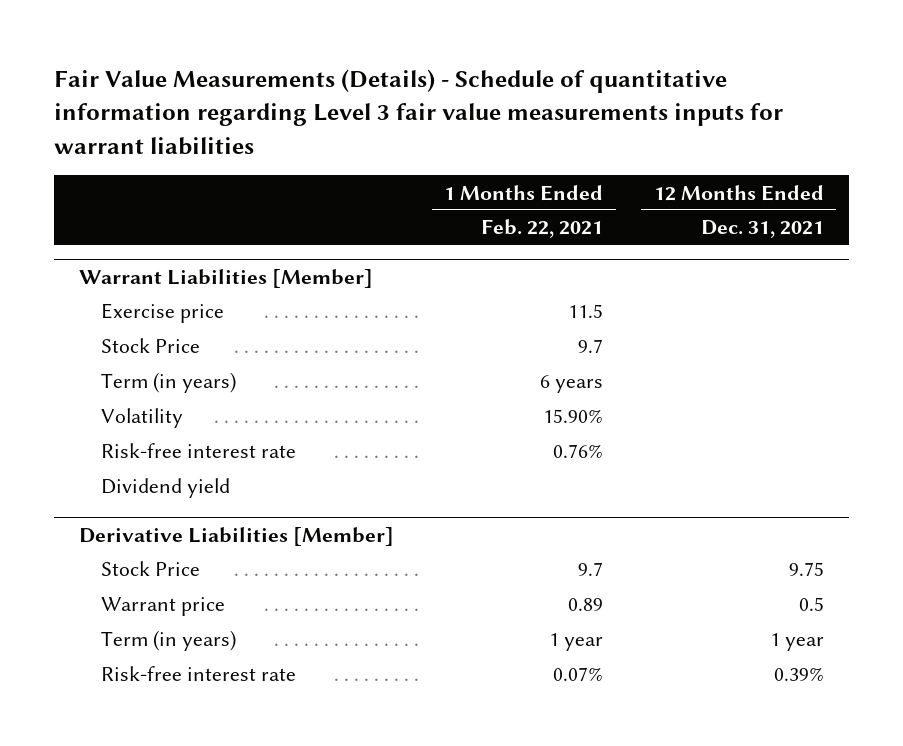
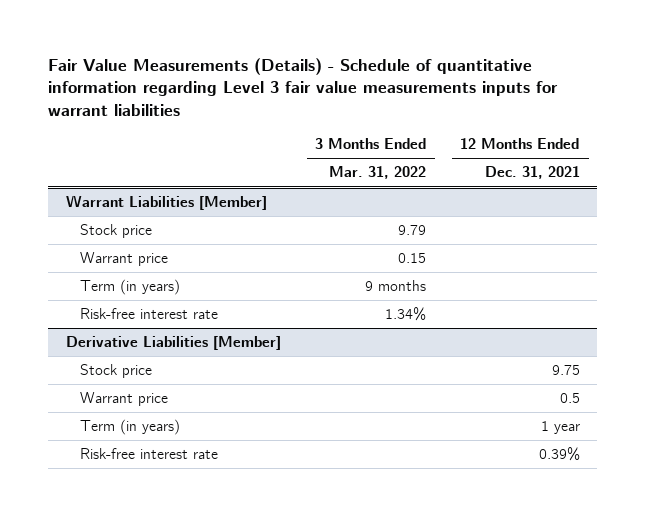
- | 1 Months Ended Feb. 22, 2021 | 12 Months Ended Dec. 31, 2021
+ | 3 Months Ended Mar. 31, 2022 | 12 Months Ended Dec. 31, 2021
@ Warrant Liabilities [Member]
- Exercise price | 11.5 |
- Stock Price | 9.7 |
+ Stock price | 9.79 |
+ Warrant price | 0.15 |
- Volatility | 15.90% |
- Dividend yield
@ Derivative Liabilities [Member]
- Stock Price | 9.7 | 9.75
+ Stock price | | 9.75

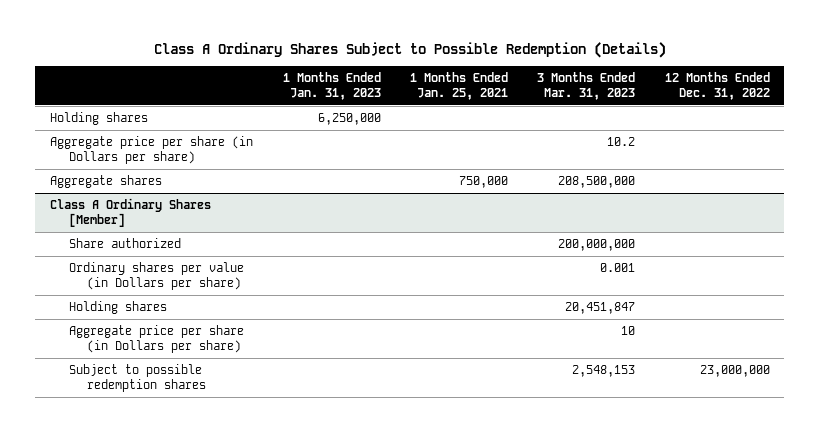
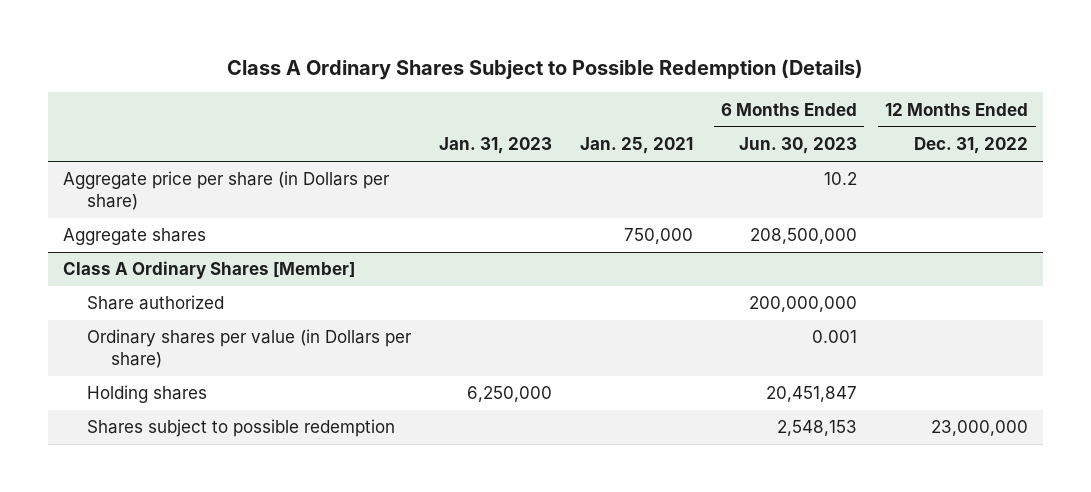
- | 1 Months Ended Jan. 31, 2023 | 1 Months Ended Jan. 25, 2021 | 3 Months Ended Mar. 31, 2023 | 12 Months Ended Dec. 31, 2022
+ | Jan. 31, 2023 | Jan. 25, 2021 | 6 Months Ended Jun. 30, 2023 | 12 Months Ended Dec. 31, 2022
- Holding shares | 6,250,000 | | |
@ Class A Ordinary Shares [Member]
- Aggregate price per share (in Dollars per share) | | | 10 |
- Subject to possible redemption shares | | | 2,548,153 | 23,000,000
+ Shares subject to possible redemption | | | 2,548,153 | 23,000,000

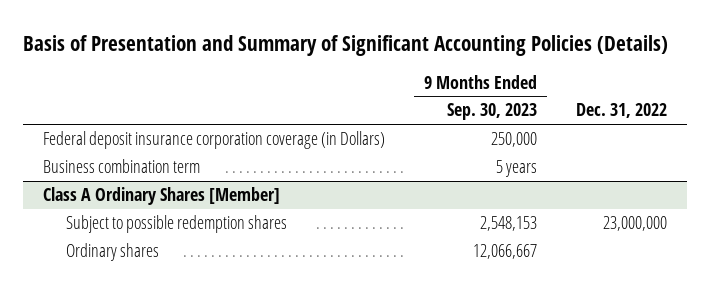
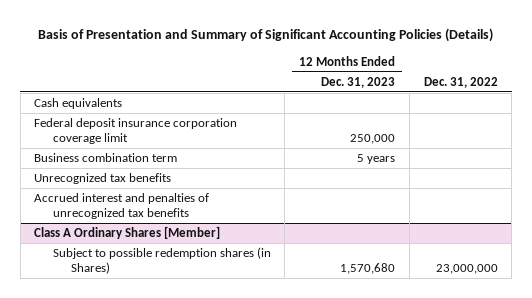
- | 9 Months Ended Sep. 30, 2023 | Dec. 31, 2022
+ | 12 Months Ended Dec. 31, 2023 | Dec. 31, 2022
- Federal deposit insurance corporation coverage (in Dollars) | 250,000 |
+ Cash equivalents
+ Federal deposit insurance corporation coverage limit | 250,000 |
+ Unrecognized tax benefits
+ Accrued interest and penalties of unrecognized tax benefits
@ Class A Ordinary Shares [Member]
- Subject to possible redemption shares | 2,548,153 | 23,000,000
- Ordinary shares | 12,066,667 |
+ Subject to possible redemption shares (in Shares) | 1,570,680 | 23,000,000

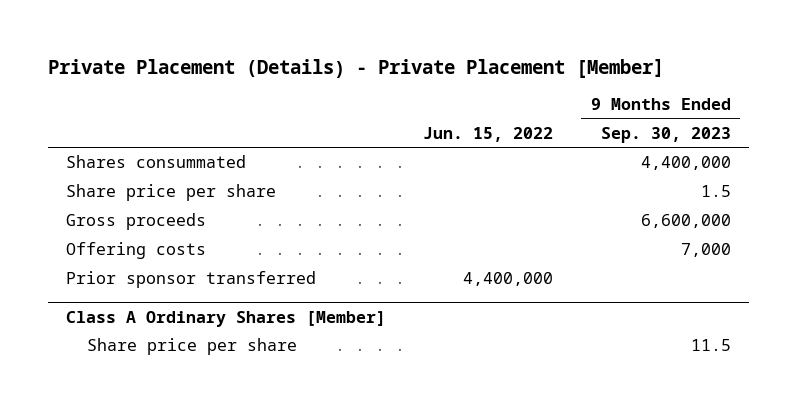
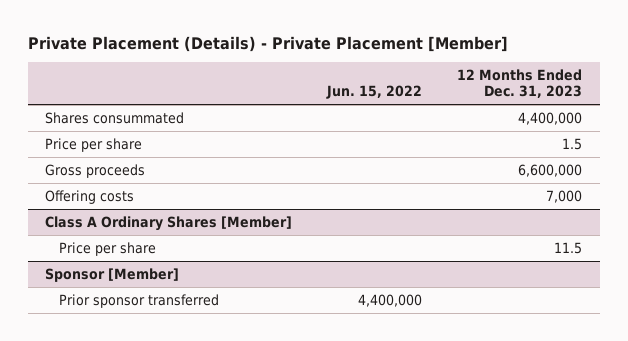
- | Jun. 15, 2022 | 9 Months Ended Sep. 30, 2023
+ | Jun. 15, 2022 | 12 Months Ended Dec. 31, 2023
- Share price per share | | 1.5
+ Price per share | | 1.5
- Prior sponsor transferred | 4,400,000 |
@ Class A Ordinary Shares [Member]
- Share price per share | | 11.5
+ Price per share | | 11.5
+ Sponsor [Member]
+ Prior sponsor transferred | 4,400,000 |

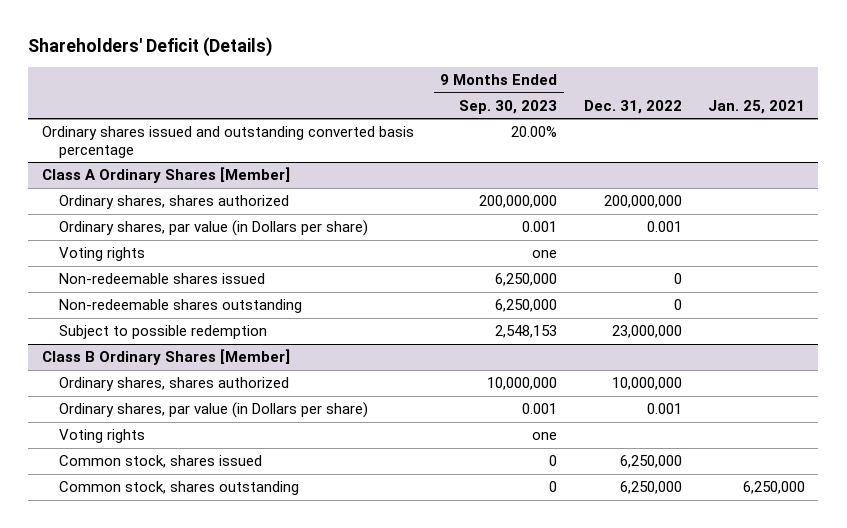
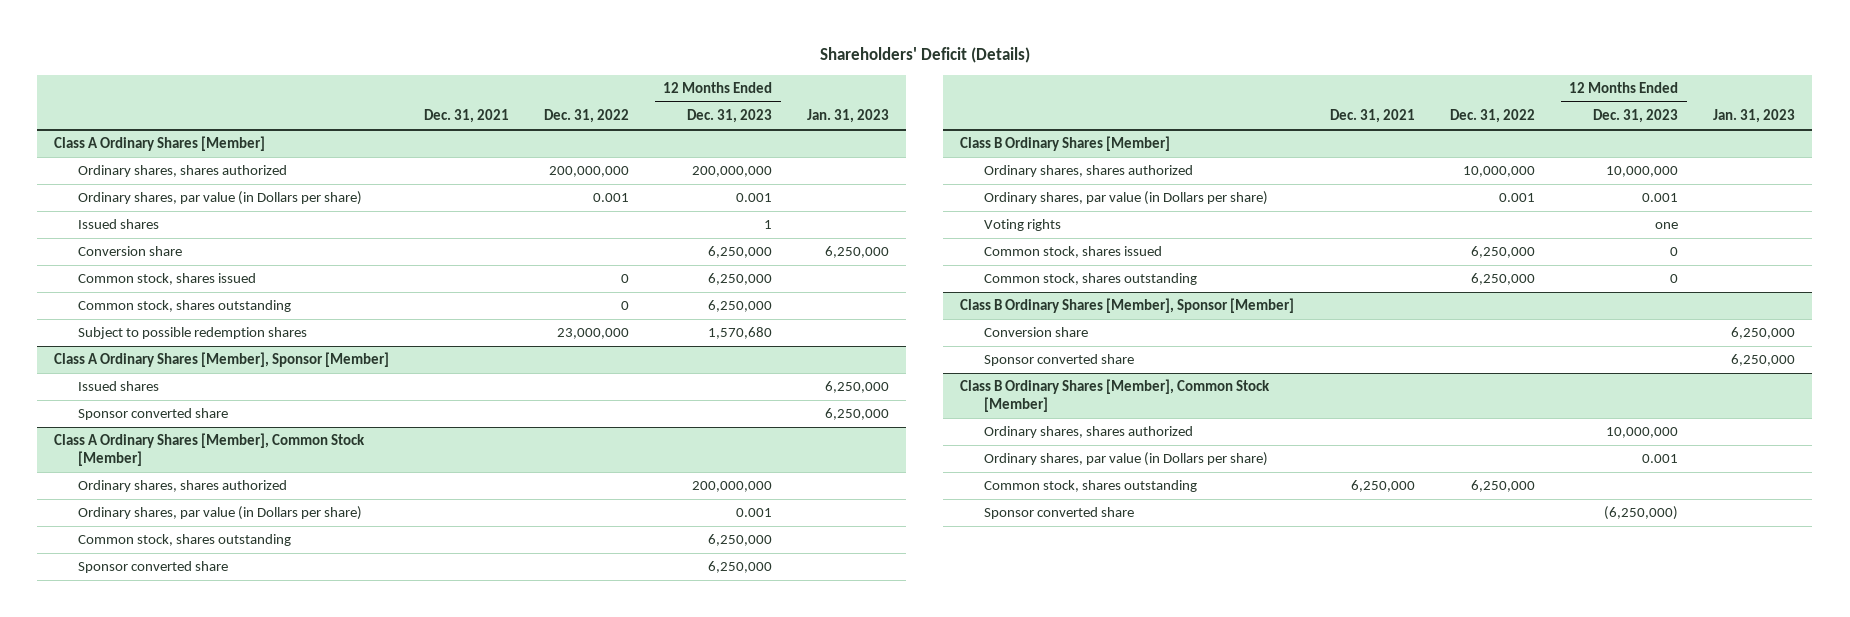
- | 9 Months Ended Sep. 30, 2023 | Dec. 31, 2022 | Jan. 25, 2021
+ | Dec. 31, 2021 | Dec. 31, 2022 | 12 Months Ended Dec. 31, 2023 | Jan. 31, 2023
- Ordinary shares issued and outstanding converted basis percentage | 20.00% | |
@ Class A Ordinary Shares [Member]
- Voting rights | one | |
- Non-redeemable shares issued | 6,250,000 | 0 |
- Non-redeemable shares outstanding | 6,250,000 | 0 |
- Subject to possible redemption | 2,548,153 | 23,000,000 |
+ Issued shares | | | 1 |
+ Conversion share | | | 6,250,000 | 6,250,000
+ Common stock, shares issued | | 0 | 6,250,000 |
+ Common stock, shares outstanding | | 0 | 6,250,000 |
+ Subject to possible redemption shares | | 23,000,000 | 1,570,680 |
+ Class A Ordinary Shares [Member], Sponsor [Member]
+ Issued shares | | | | 6,250,000
+ Sponsor converted share | | | | 6,250,000
+ Class A Ordinary Shares [Member], Common Stock [Member]
+ Ordinary shares, shares authorized | | | 200,000,000 |
+ Ordinary shares, par value (in Dollars per share) | | | 0.001 |
+ Common stock, shares outstanding | | | 6,250,000 |
+ Sponsor converted share | | | 6,250,000 |
+ Class B Ordinary Shares [Member], Sponsor [Member]
+ Conversion share | | | | 6,250,000
+ Sponsor converted share | | | | 6,250,000
+ Class B Ordinary Shares [Member], Common Stock [Member]
+ Ordinary shares, shares authorized | | | 10,000,000 |
+ Ordinary shares, par value (in Dollars per share) | | | 0.001 |
+ Common stock, shares outstanding | 6,250,000 | 6,250,000 | |
+ Sponsor converted share | | | (6,250,000) |

